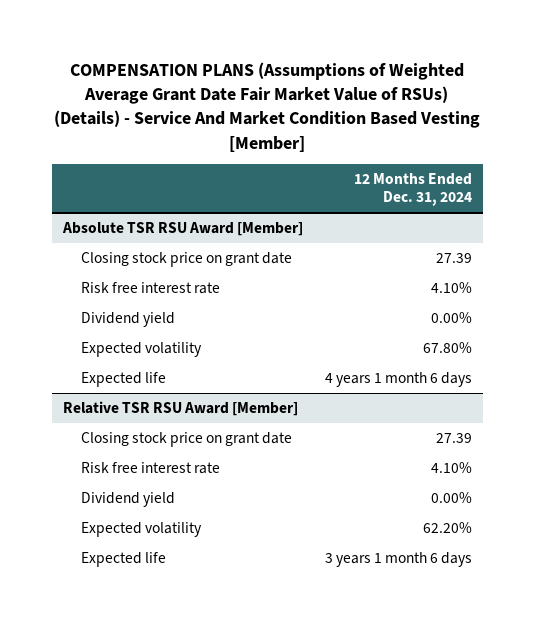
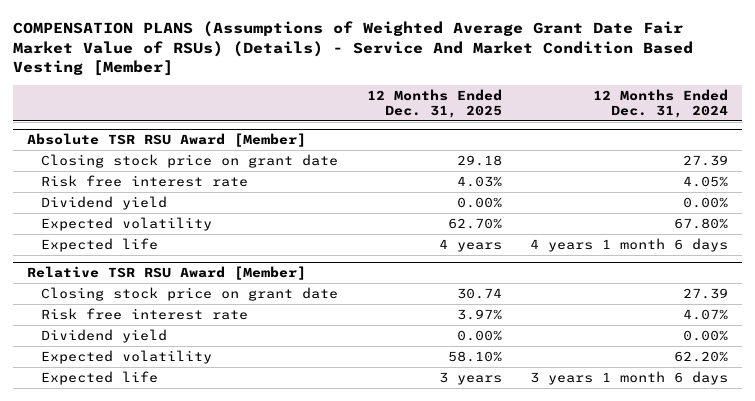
- | 12 Months Ended Dec. 31, 2024
+ | 12 Months Ended Dec. 31, 2025 | 12 Months Ended Dec. 31, 2024
@ Absolute TSR RSU Award [Member]
- Risk free interest rate | 4.10%
+ Risk free interest rate | 4.03% | 4.05%
@ Relative TSR RSU Award [Member]
- Risk free interest rate | 4.10%
+ Risk free interest rate | 3.97% | 4.07%

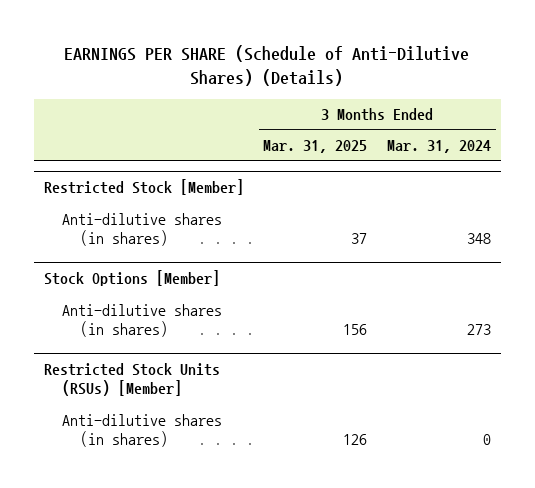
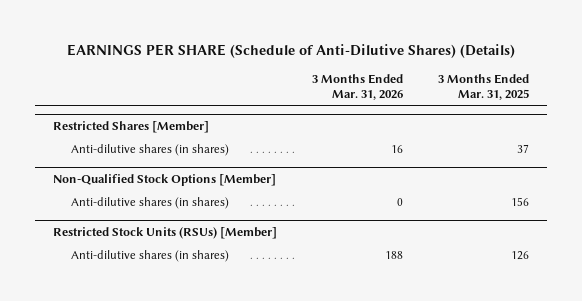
- | 3 Months Ended Mar. 31, 2025 | 3 Months Ended Mar. 31, 2024
+ | 3 Months Ended Mar. 31, 2026 | 3 Months Ended Mar. 31, 2025
- Restricted Stock [Member]
+ Restricted Shares [Member]
- Stock Options [Member]
+ Non-Qualified Stock Options [Member]

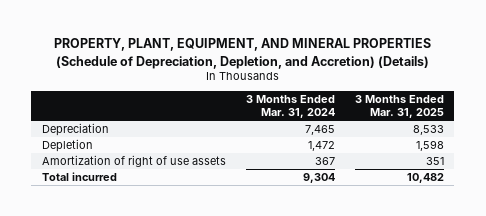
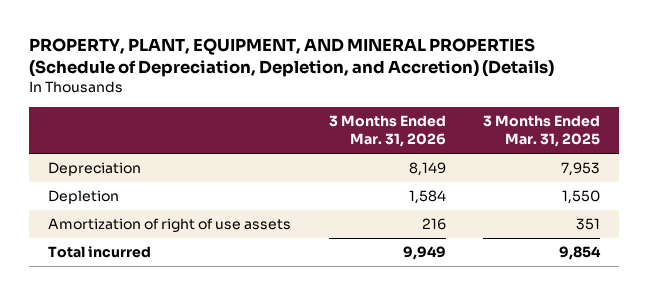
- | 3 Months Ended Mar. 31, 2024 | 3 Months Ended Mar. 31, 2025
+ | 3 Months Ended Mar. 31, 2026 | 3 Months Ended Mar. 31, 2025
- Depreciation | 7,465 | 8,533
- Depletion | 1,472 | 1,598
+ Depreciation | 8,149 | 7,953
+ Depletion | 1,584 | 1,550
- Total incurred | 9,304 | 10,482
+ Total incurred | 9,949 | 9,854

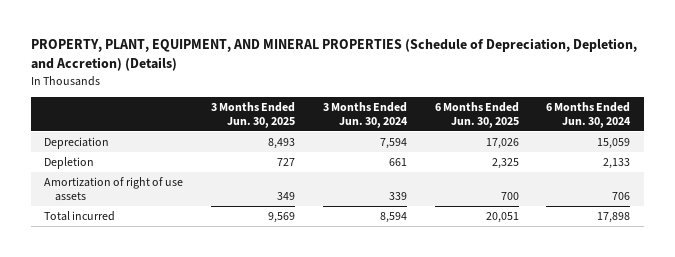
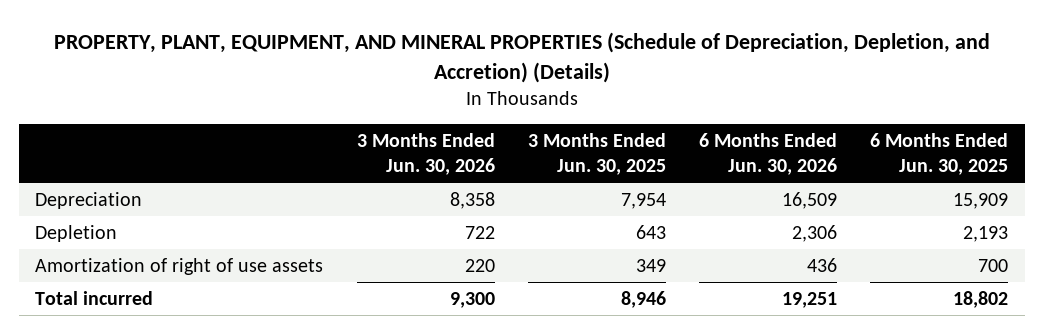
- | 3 Months Ended Jun. 30, 2025 | 3 Months Ended Jun. 30, 2024 | 6 Months Ended Jun. 30, 2025 | 6 Months Ended Jun. 30, 2024
+ | 3 Months Ended Jun. 30, 2026 | 3 Months Ended Jun. 30, 2025 | 6 Months Ended Jun. 30, 2026 | 6 Months Ended Jun. 30, 2025
- Depreciation | 8,493 | 7,594 | 17,026 | 15,059
- Depletion | 727 | 661 | 2,325 | 2,133
+ Depreciation | 8,358 | 7,954 | 16,509 | 15,909
+ Depletion | 722 | 643 | 2,306 | 2,193
- Total incurred | 9,569 | 8,594 | 20,051 | 17,898
+ Total incurred | 9,300 | 8,946 | 19,251 | 18,802

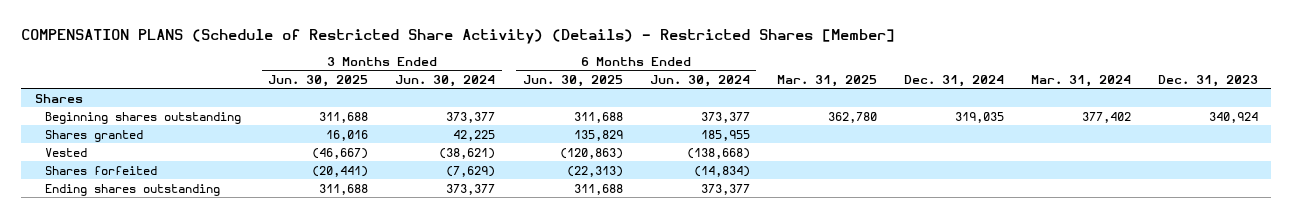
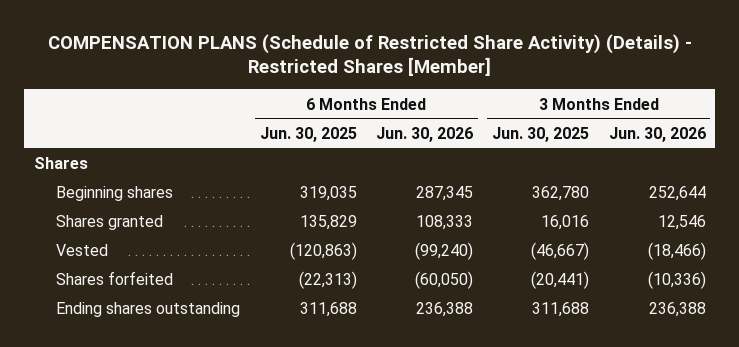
- | 3 Months Ended Jun. 30, 2025 | 3 Months Ended Jun. 30, 2024 | 6 Months Ended Jun. 30, 2025 | 6 Months Ended Jun. 30, 2024 | Mar. 31, 2025 | Dec. 31, 2024 | Mar. 31, 2024 | Dec. 31, 2023
+ | 6 Months Ended Jun. 30, 2025 | 6 Months Ended Jun. 30, 2026 | 3 Months Ended Jun. 30, 2025 | 3 Months Ended Jun. 30, 2026
- Beginning shares outstanding | 311,688 | 373,377 | 311,688 | 373,377 | 362,780 | 319,035 | 377,402 | 340,924
+ Beginning shares | 319,035 | 287,345 | 362,780 | 252,644

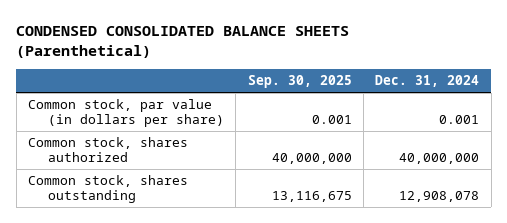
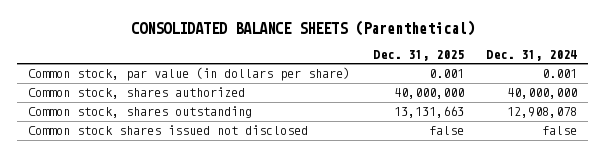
- CONDENSED CONSOLIDATED BALANCE SHEETS (Parenthetical)
+ CONSOLIDATED BALANCE SHEETS (Parenthetical)
- | Sep. 30, 2025 | Dec. 31, 2024
+ | Dec. 31, 2025 | Dec. 31, 2024
+ Common stock shares issued not disclosed | false | false

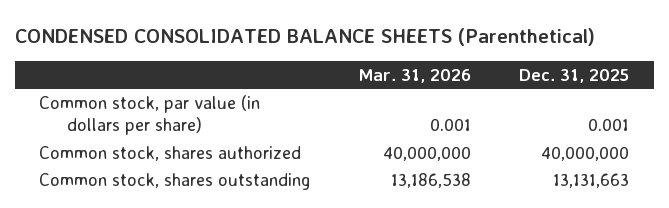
- CONSOLIDATED BALANCE SHEETS (Parenthetical)
+ CONDENSED CONSOLIDATED BALANCE SHEETS (Parenthetical)
- | Dec. 31, 2025 | Dec. 31, 2024
+ | Mar. 31, 2026 | Dec. 31, 2025
- Common stock shares issued not disclosed | false | false

